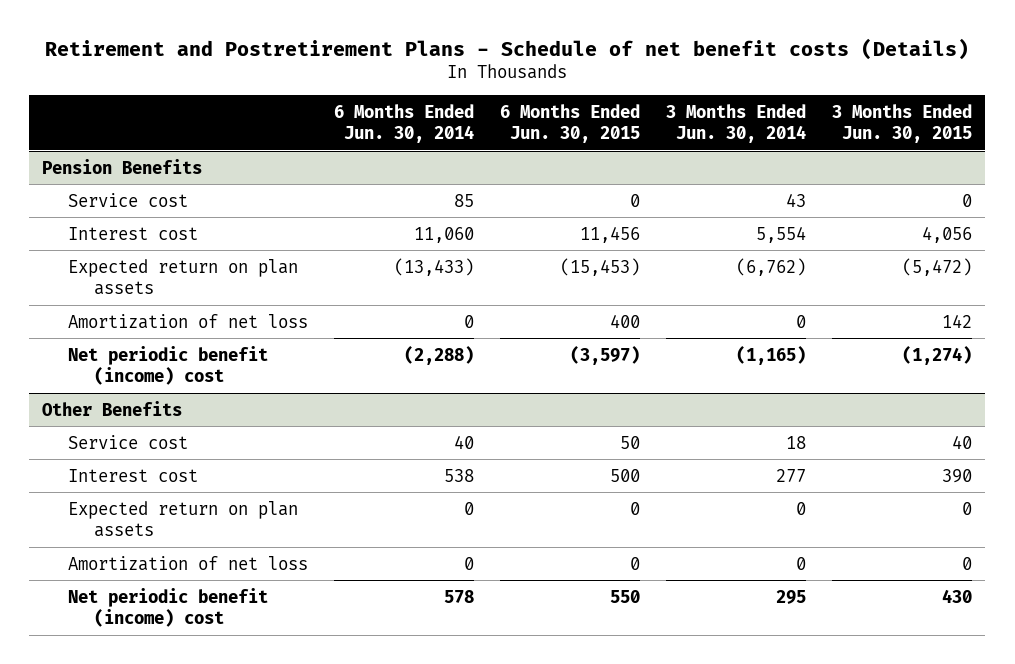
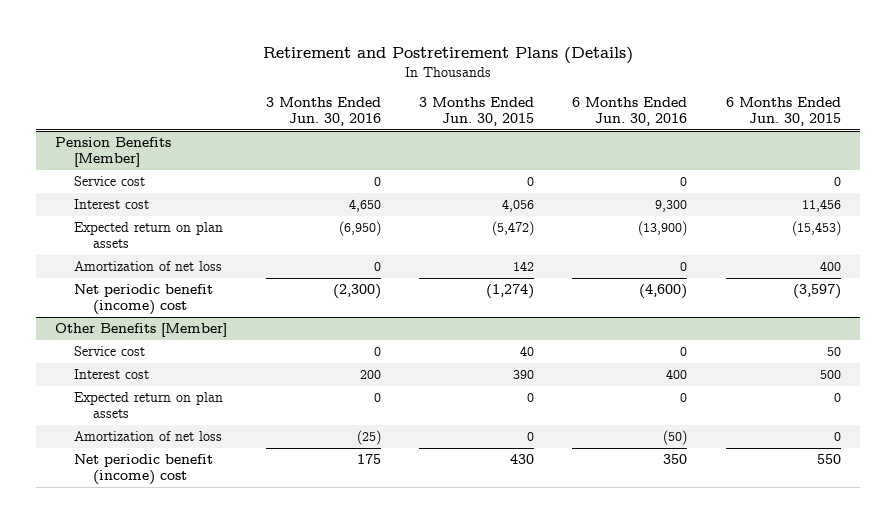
- Retirement and Postretirement Plans - Schedule of net benefit costs (Details)
+ Retirement and Postretirement Plans (Details)
- | 6 Months Ended Jun. 30, 2014 | 6 Months Ended Jun. 30, 2015 | 3 Months Ended Jun. 30, 2014 | 3 Months Ended Jun. 30, 2015
+ | 3 Months Ended Jun. 30, 2016 | 3 Months Ended Jun. 30, 2015 | 6 Months Ended Jun. 30, 2016 | 6 Months Ended Jun. 30, 2015
- Pension Benefits
+ Pension Benefits [Member]
- Other Benefits
+ Other Benefits [Member]

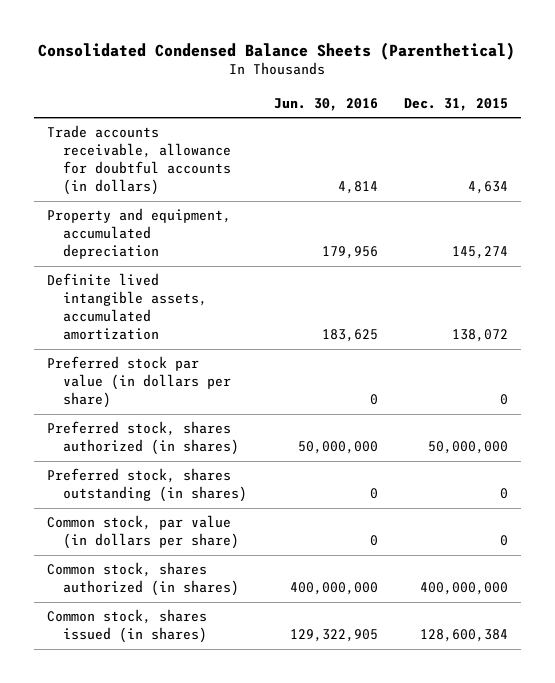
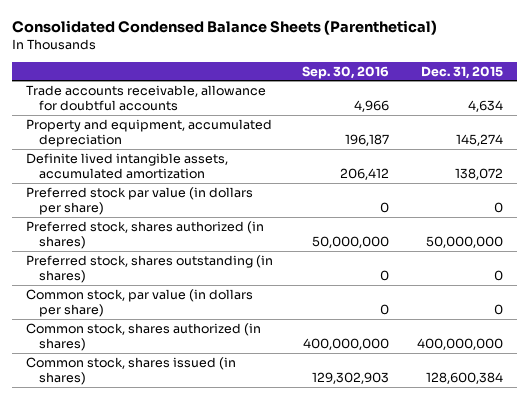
- | Jun. 30, 2016 | Dec. 31, 2015
+ | Sep. 30, 2016 | Dec. 31, 2015
- Trade accounts receivable, allowance for doubtful accounts (in dollars) | 4,814 | 4,634
+ Trade accounts receivable, allowance for doubtful accounts | 4,966 | 4,634

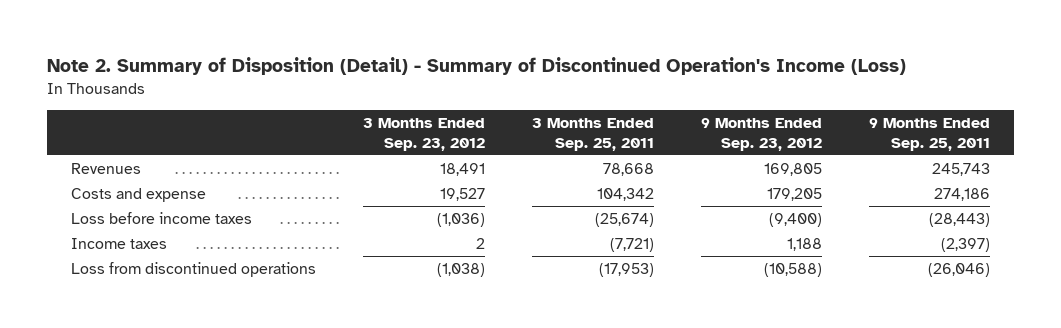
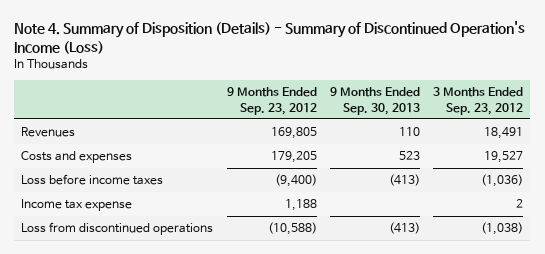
- Note 2. Summary of Disposition (Detail) - Summary of Discontinued Operation's Income (Loss)
+ Note 4. Summary of Disposition (Details) - Summary of Discontinued Operation's Income (Loss)
- | 3 Months Ended Sep. 23, 2012 | 3 Months Ended Sep. 25, 2011 | 9 Months Ended Sep. 23, 2012 | 9 Months Ended Sep. 25, 2011
+ | 9 Months Ended Sep. 23, 2012 | 9 Months Ended Sep. 30, 2013 | 3 Months Ended Sep. 23, 2012
- Costs and expense | 19,527 | 104,342 | 179,205 | 274,186
+ Costs and expenses | 179,205 | 523 | 19,527
- Income taxes | 2 | (7,721) | 1,188 | (2,397)
+ Income tax expense | 1,188 | | 2

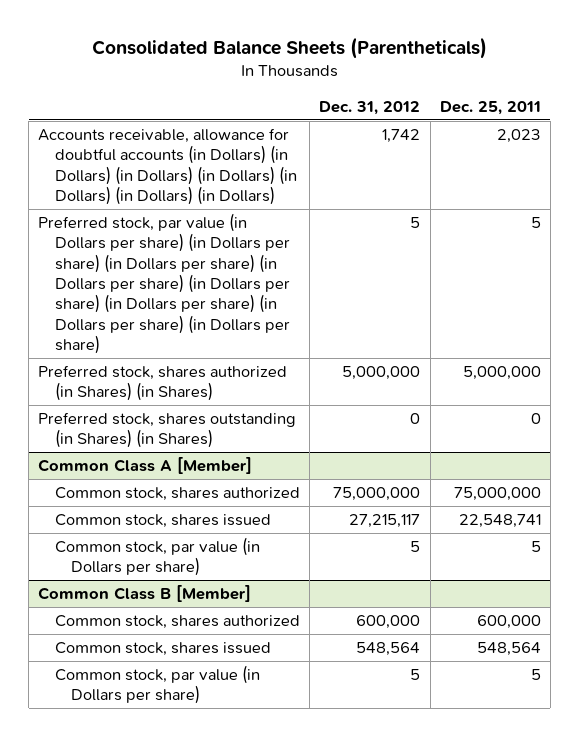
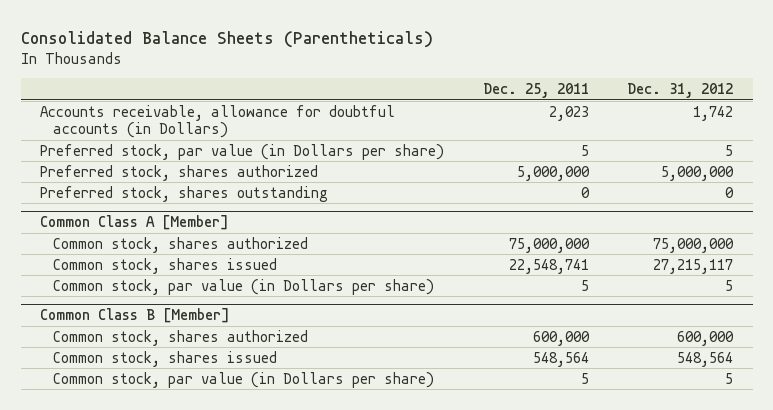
- | Dec. 31, 2012 | Dec. 25, 2011
+ | Dec. 25, 2011 | Dec. 31, 2012
- Accounts receivable, allowance for doubtful accounts (in Dollars) (in Dollars) (in Dollars) (in Dollars) (in Dollars) (in Dollars) (in Dollars) | 1,742 | 2,023
- Preferred stock, par value (in Dollars per share) (in Dollars per share) (in Dollars per share) (in Dollars per share) (in Dollars per share) (in Dollars per share) (in Dollars per share) (in Dollars per share) | 5 | 5
- Preferred stock, shares authorized (in Shares) (in Shares) | 5,000,000 | 5,000,000
- Preferred stock, shares outstanding (in Shares) (in Shares) | 0 | 0
+ Accounts receivable, allowance for doubtful accounts (in Dollars) | 2,023 | 1,742
+ Preferred stock, par value (in Dollars per share) | 5 | 5
+ Preferred stock, shares authorized | 5,000,000 | 5,000,000
+ Preferred stock, shares outstanding | 0 | 0

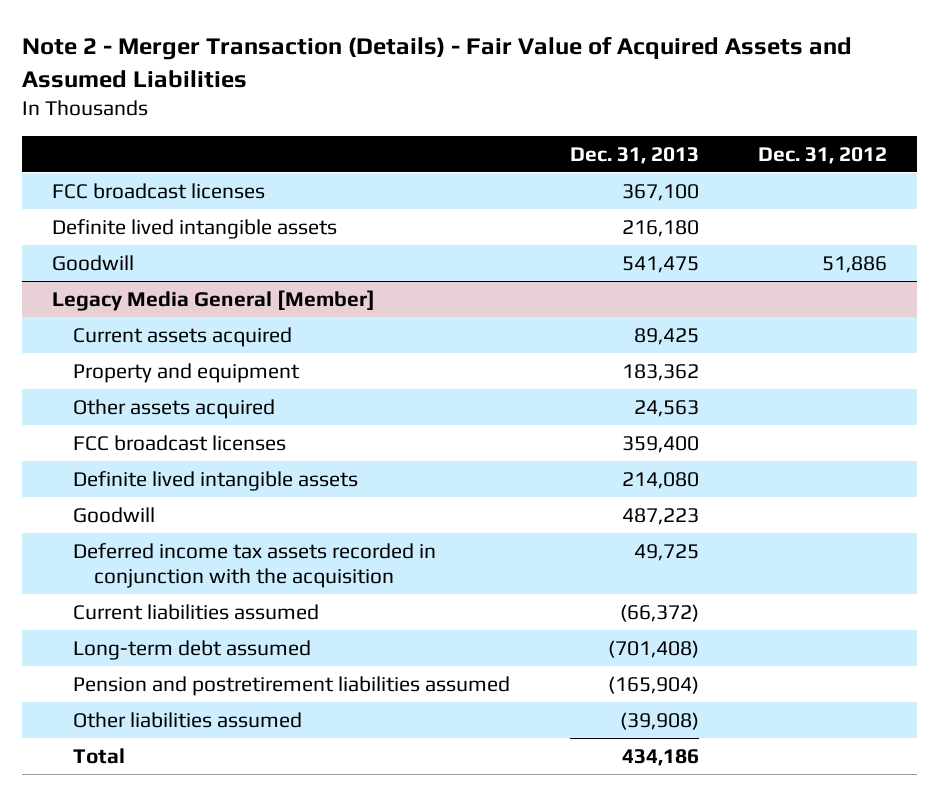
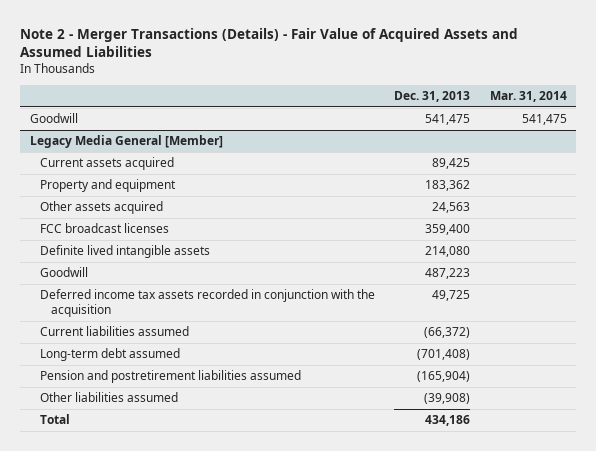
- Note 2 - Merger Transaction (Details) - Fair Value of Acquired Assets and Assumed Liabilities
+ Note 2 - Merger Transactions (Details) - Fair Value of Acquired Assets and Assumed Liabilities
- | Dec. 31, 2013 | Dec. 31, 2012
+ | Dec. 31, 2013 | Mar. 31, 2014
- FCC broadcast licenses | 367,100 |
- Definite lived intangible assets | 216,180 |

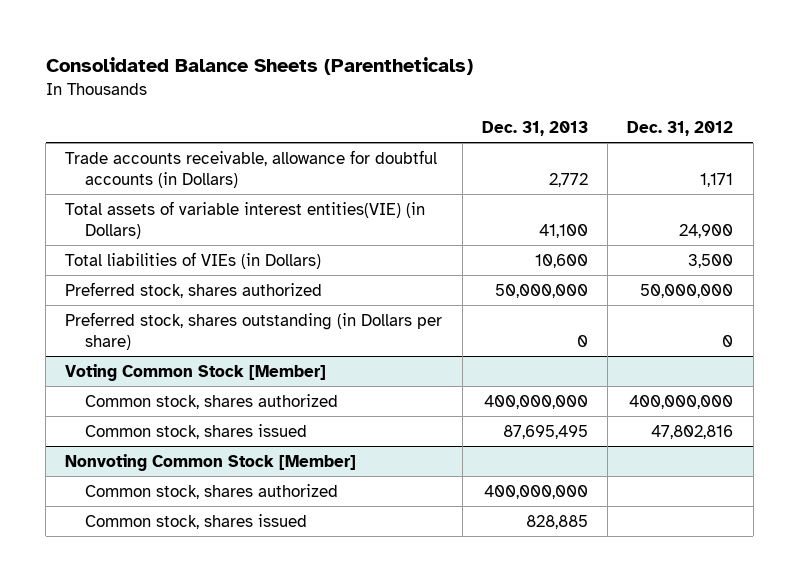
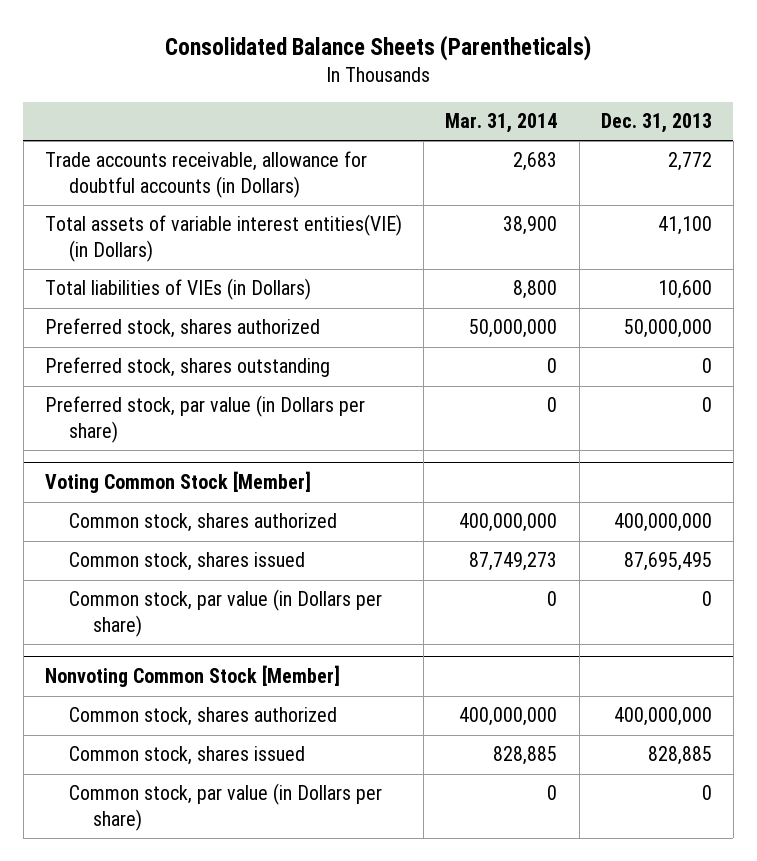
- | Dec. 31, 2013 | Dec. 31, 2012
+ | Mar. 31, 2014 | Dec. 31, 2013
- Preferred stock, shares outstanding (in Dollars per share) | 0 | 0
+ Preferred stock, shares outstanding | 0 | 0
+ Preferred stock, par value (in Dollars per share) | 0 | 0
@ Voting Common Stock [Member]
+ Common stock, par value (in Dollars per share) | 0 | 0
@ Nonvoting Common Stock [Member]
+ Common stock, par value (in Dollars per share) | 0 | 0

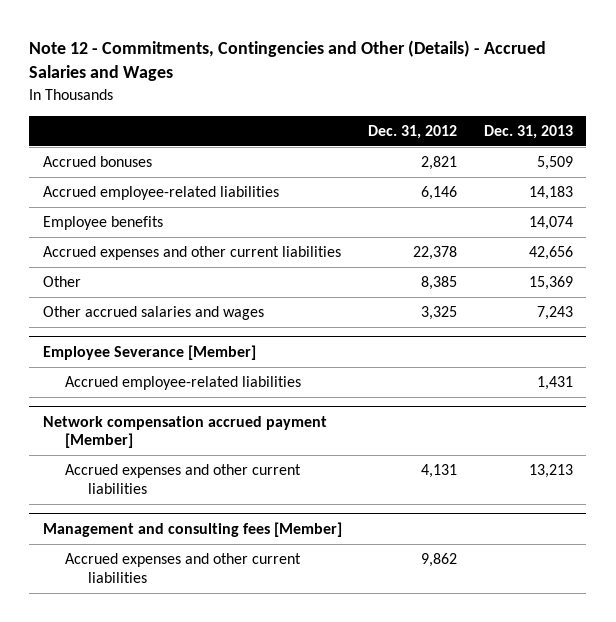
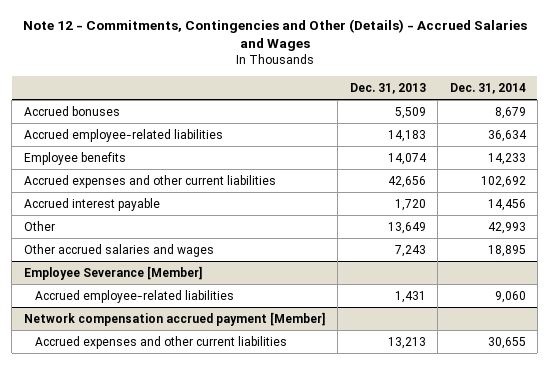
- | Dec. 31, 2012 | Dec. 31, 2013
+ | Dec. 31, 2013 | Dec. 31, 2014
- Other | 8,385 | 15,369
+ Accrued interest payable | 1,720 | 14,456
+ Other | 13,649 | 42,993
- Management and consulting fees [Member]
- Accrued expenses and other current liabilities | 9,862 |

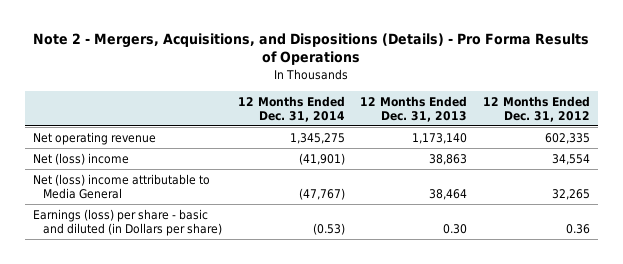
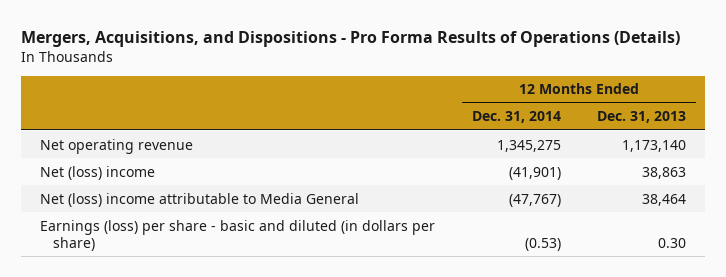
- Note 2 - Mergers, Acquisitions, and Dispositions (Details) - Pro Forma Results of Operations
+ Mergers, Acquisitions, and Dispositions - Pro Forma Results of Operations (Details)
- | 12 Months Ended Dec. 31, 2014 | 12 Months Ended Dec. 31, 2013 | 12 Months Ended Dec. 31, 2012
+ | 12 Months Ended Dec. 31, 2014 | 12 Months Ended Dec. 31, 2013
- Earnings (loss) per share - basic and diluted (in Dollars per share) | (0.53) | 0.30 | 0.36
+ Earnings (loss) per share - basic and diluted (in dollars per share) | (0.53) | 0.30

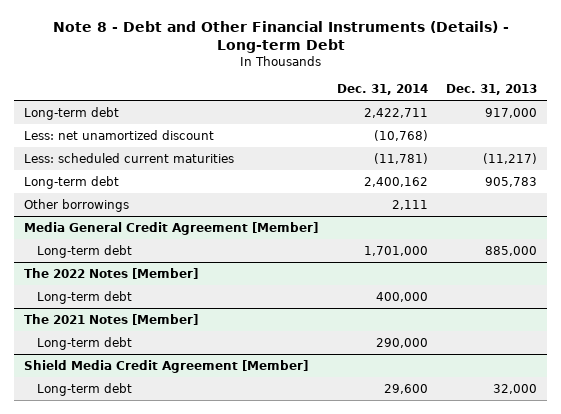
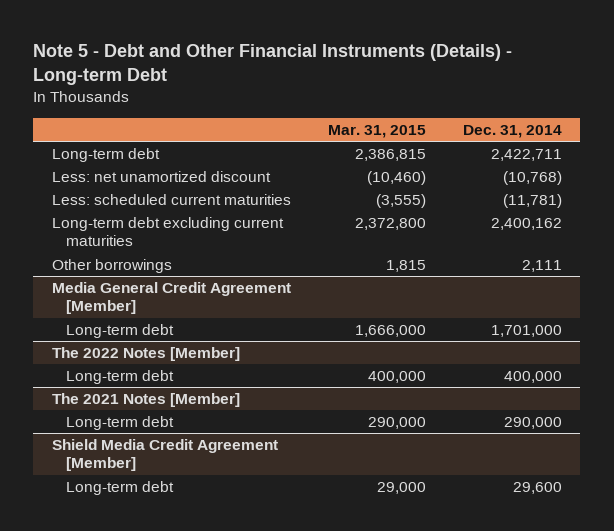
- Note 8 - Debt and Other Financial Instruments (Details) - Long-term Debt
+ Note 5 - Debt and Other Financial Instruments (Details) - Long-term Debt
- | Dec. 31, 2014 | Dec. 31, 2013
+ | Mar. 31, 2015 | Dec. 31, 2014
- Long-term debt | 2,400,162 | 905,783
+ Long-term debt excluding current maturities | 2,372,800 | 2,400,162

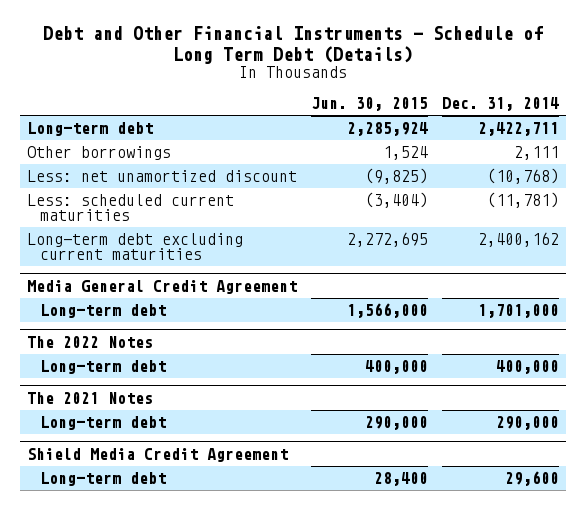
- Note 5 - Debt and Other Financial Instruments (Details) - Long-term Debt
+ Debt and Other Financial Instruments - Schedule of Long Term Debt (Details)
- | Mar. 31, 2015 | Dec. 31, 2014
+ | Jun. 30, 2015 | Dec. 31, 2014
moved up: Other borrowings | 1,524 | 2,111
- Media General Credit Agreement [Member]
+ Media General Credit Agreement
- The 2022 Notes [Member]
+ The 2022 Notes
- The 2021 Notes [Member]
+ The 2021 Notes
- Shield Media Credit Agreement [Member]
+ Shield Media Credit Agreement

